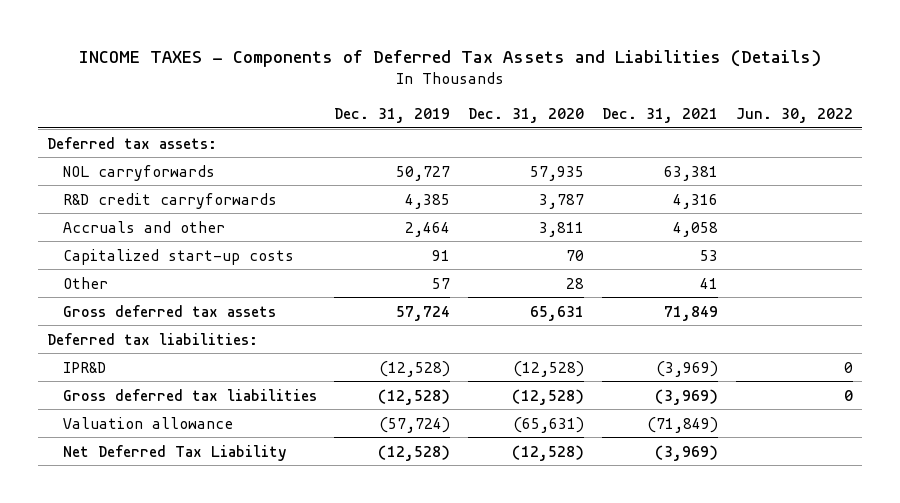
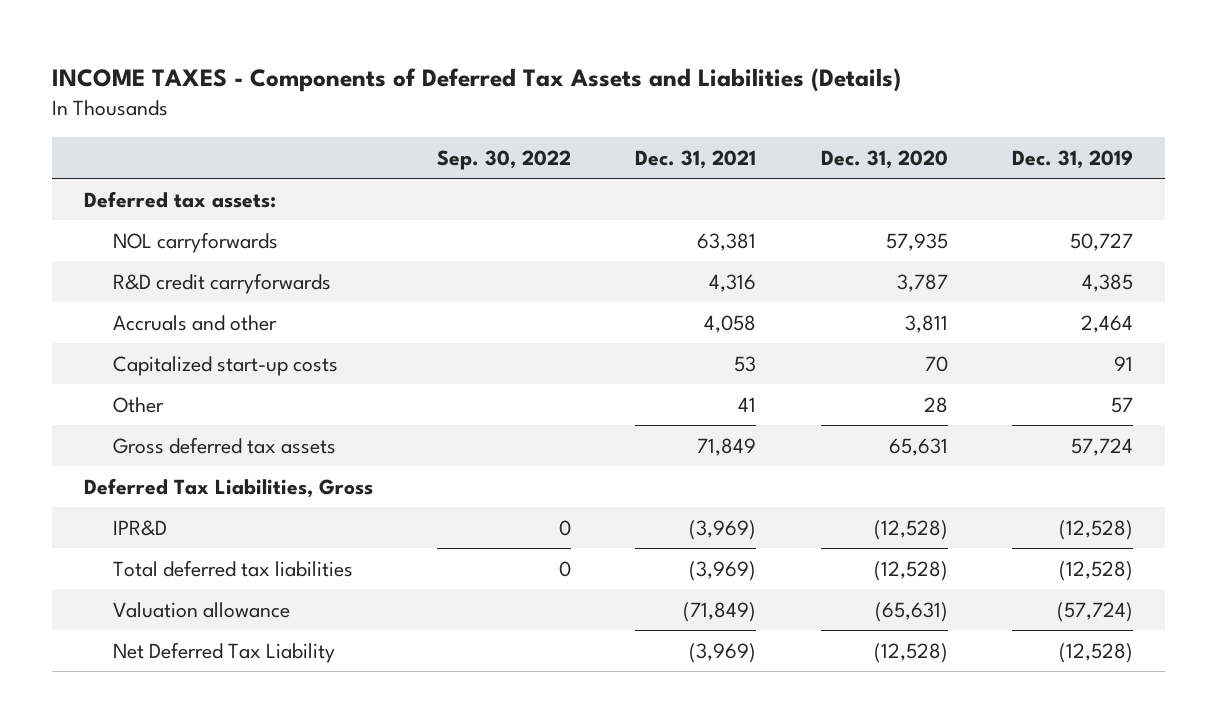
- | Dec. 31, 2019 | Dec. 31, 2020 | Dec. 31, 2021 | Jun. 30, 2022
+ | Sep. 30, 2022 | Dec. 31, 2021 | Dec. 31, 2020 | Dec. 31, 2019
- Deferred tax liabilities:
+ Deferred Tax Liabilities, Gross
- Gross deferred tax liabilities | (12,528) | (12,528) | (3,969) | 0
+ Total deferred tax liabilities | 0 | (3,969) | (12,528) | (12,528)

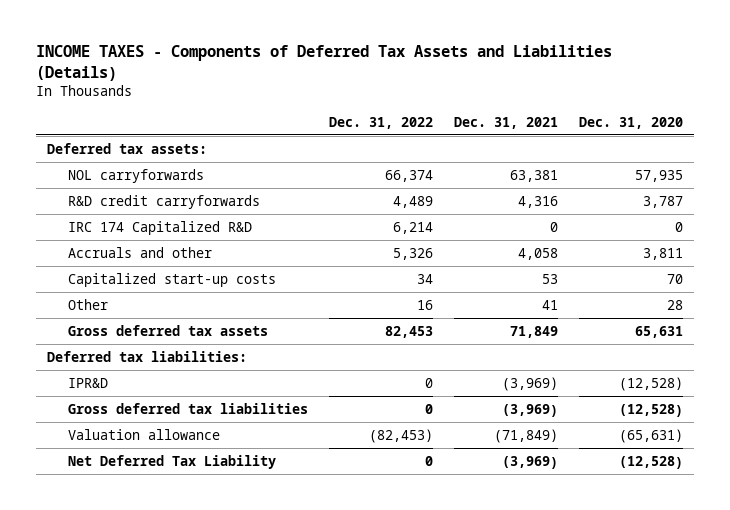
- | Sep. 30, 2022 | Dec. 31, 2021 | Dec. 31, 2020 | Dec. 31, 2019
+ | Dec. 31, 2022 | Dec. 31, 2021 | Dec. 31, 2020
+ IRC 174 Capitalized R&D | 6,214 | 0 | 0
- Deferred Tax Liabilities, Gross
+ Deferred tax liabilities:
- Total deferred tax liabilities | 0 | (3,969) | (12,528) | (12,528)
+ Gross deferred tax liabilities | 0 | (3,969) | (12,528)

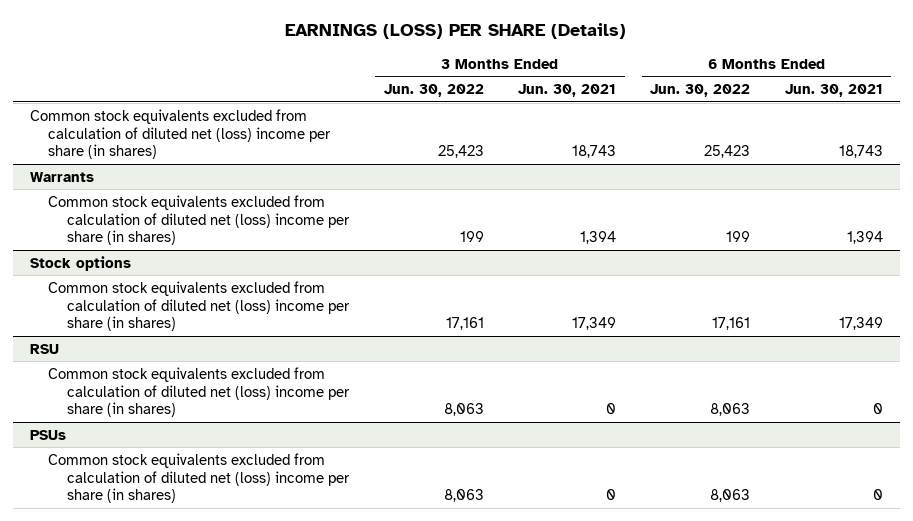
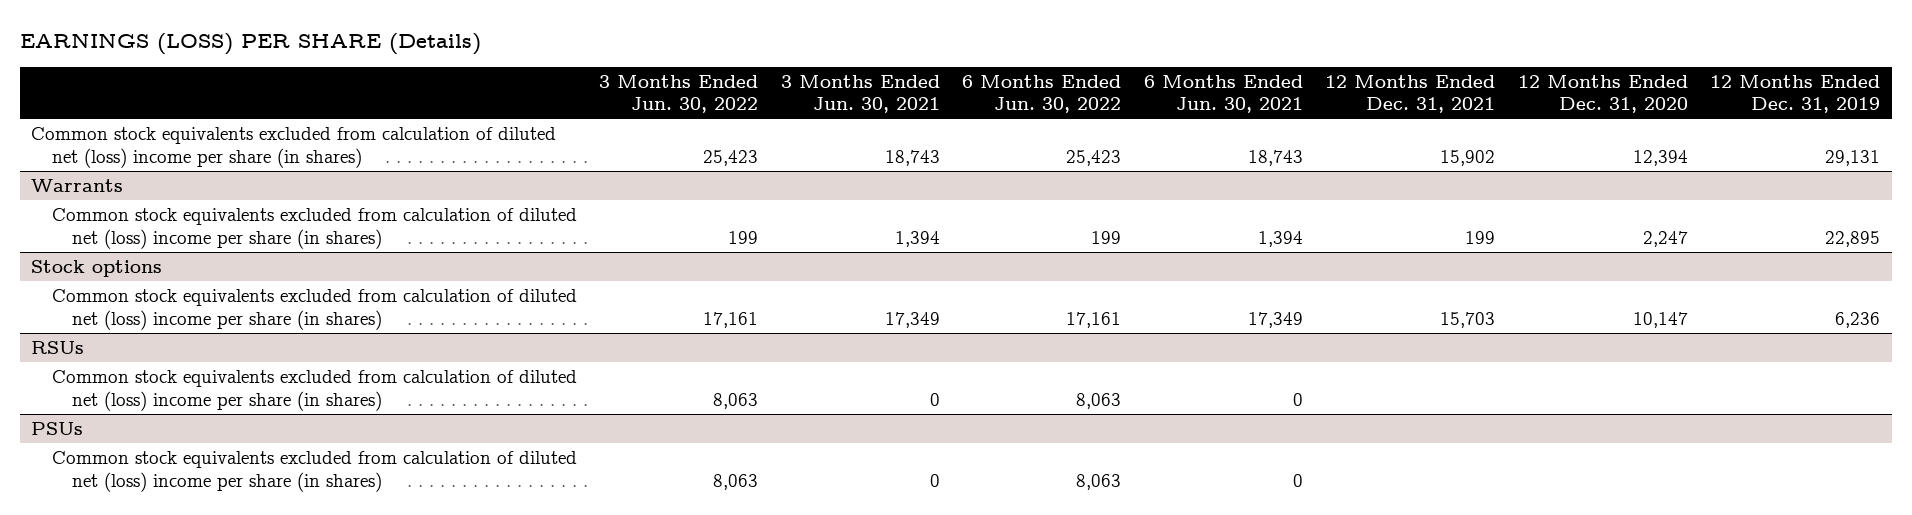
- | 3 Months Ended Jun. 30, 2022 | 3 Months Ended Jun. 30, 2021 | 6 Months Ended Jun. 30, 2022 | 6 Months Ended Jun. 30, 2021
+ | 3 Months Ended Jun. 30, 2022 | 3 Months Ended Jun. 30, 2021 | 6 Months Ended Jun. 30, 2022 | 6 Months Ended Jun. 30, 2021 | 12 Months Ended Dec. 31, 2021 | 12 Months Ended Dec. 31, 2020 | 12 Months Ended Dec. 31, 2019
- RSU
+ RSUs

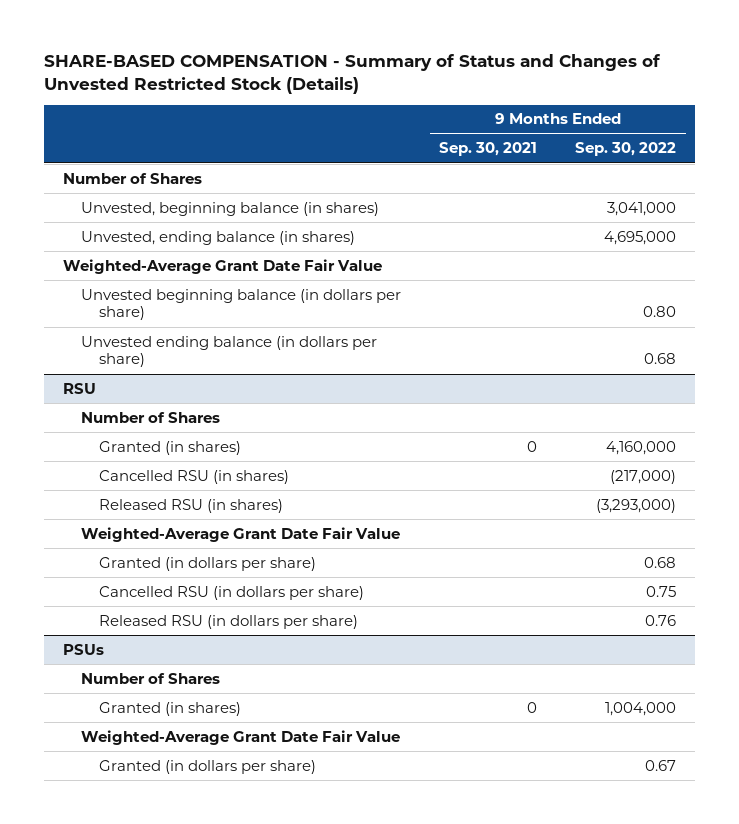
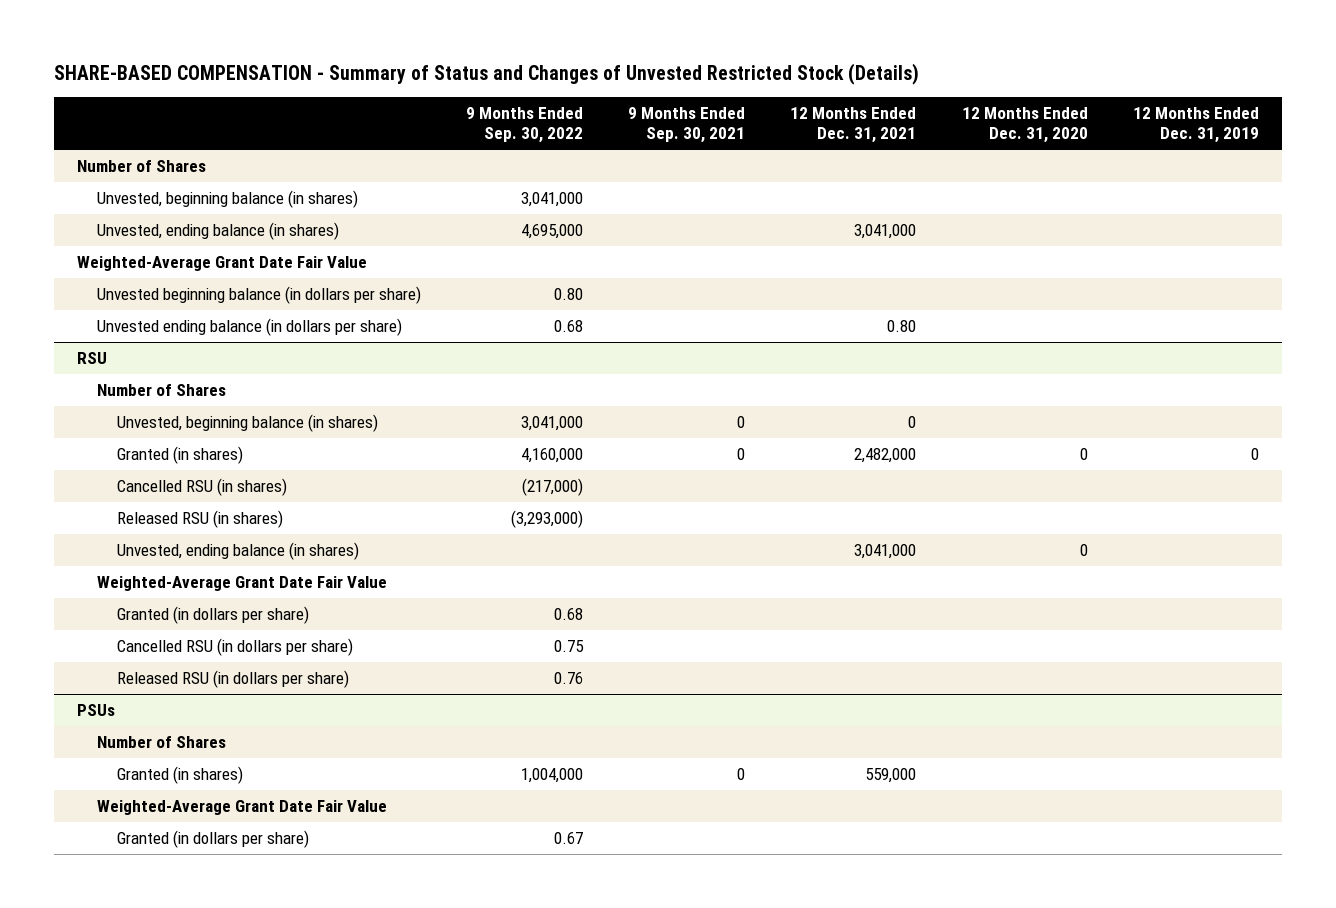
- | 9 Months Ended Sep. 30, 2021 | 9 Months Ended Sep. 30, 2022
+ | 9 Months Ended Sep. 30, 2022 | 9 Months Ended Sep. 30, 2021 | 12 Months Ended Dec. 31, 2021 | 12 Months Ended Dec. 31, 2020 | 12 Months Ended Dec. 31, 2019
@ RSU
+ Unvested, beginning balance (in shares) | 3,041,000 | 0 | 0 | |
+ Unvested, ending balance (in shares) | | | 3,041,000 | 0 |

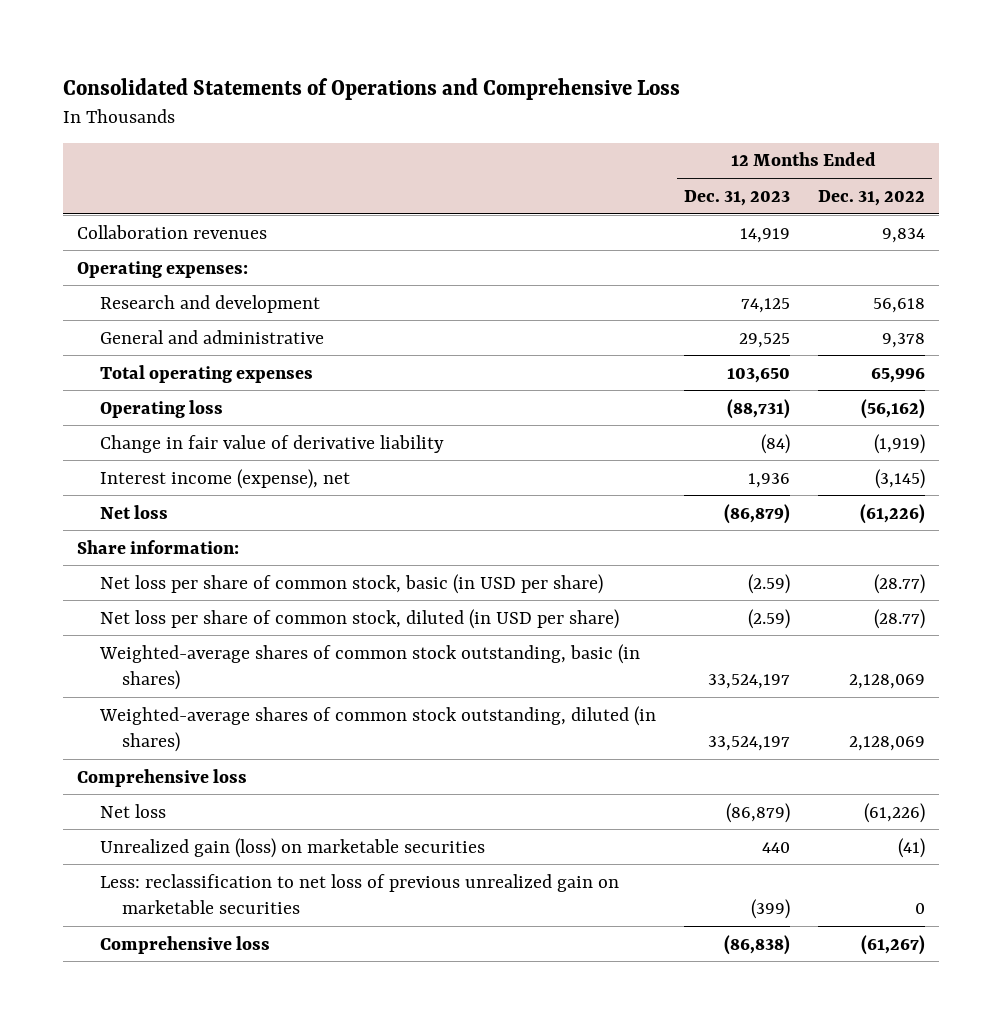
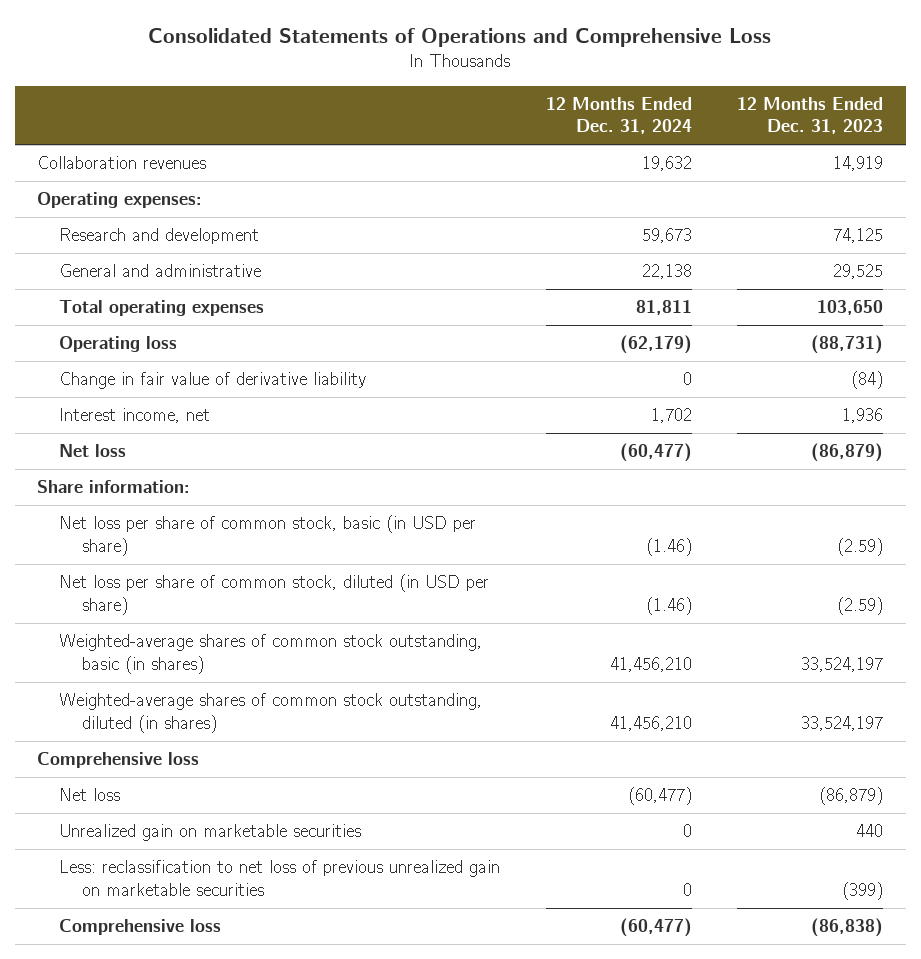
- | 12 Months Ended Dec. 31, 2023 | 12 Months Ended Dec. 31, 2022
+ | 12 Months Ended Dec. 31, 2024 | 12 Months Ended Dec. 31, 2023
- Interest income (expense), net | 1,936 | (3,145)
+ Interest income, net | 1,702 | 1,936
- Unrealized gain (loss) on marketable securities | 440 | (41)
+ Unrealized gain on marketable securities | 0 | 440

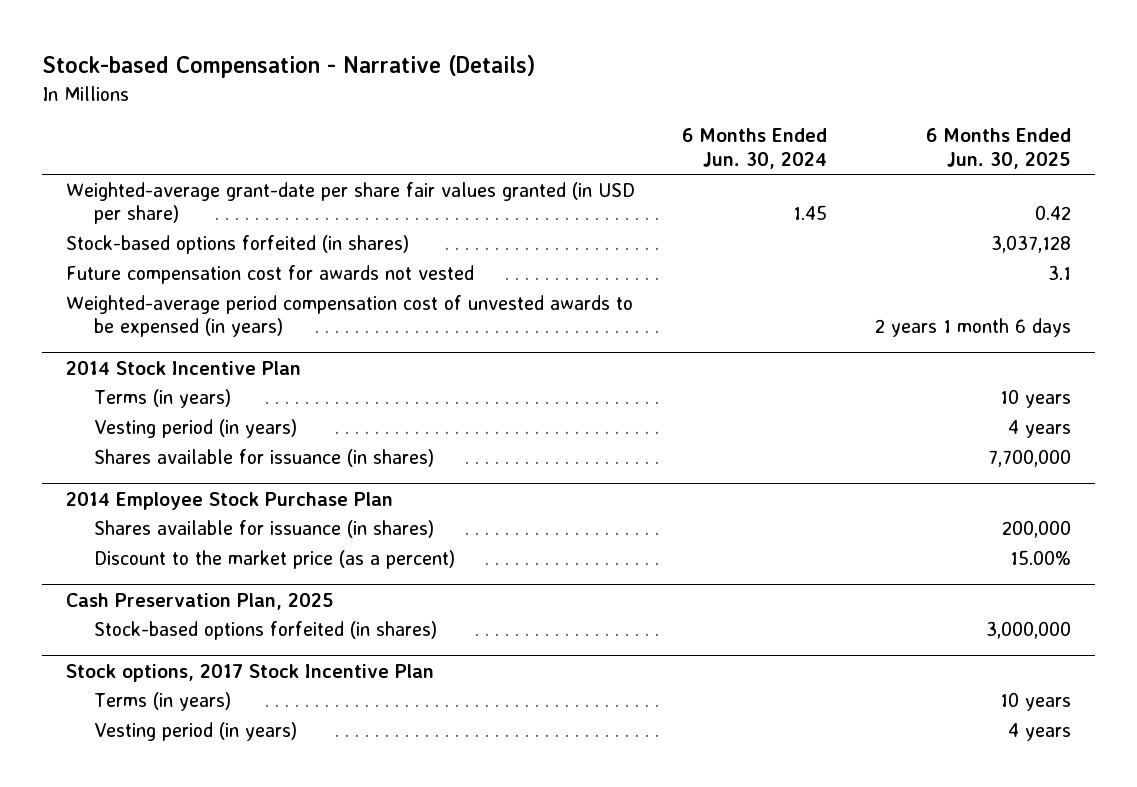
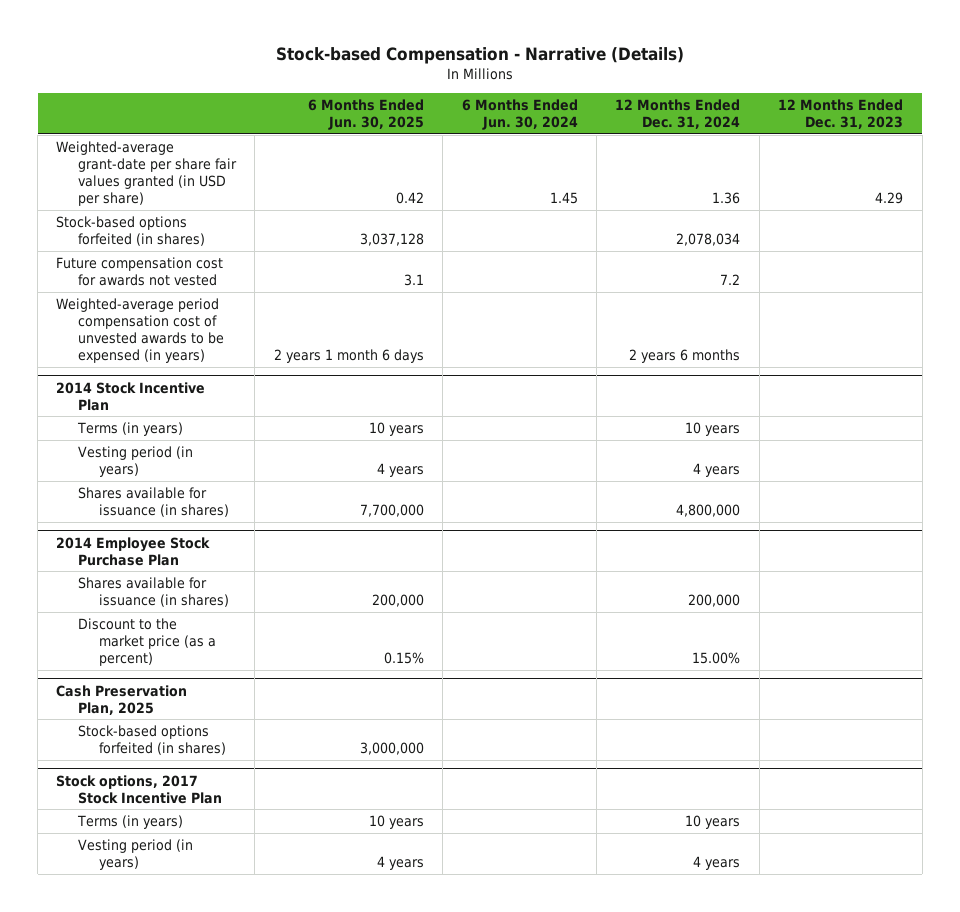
- | 6 Months Ended Jun. 30, 2024 | 6 Months Ended Jun. 30, 2025
+ | 6 Months Ended Jun. 30, 2025 | 6 Months Ended Jun. 30, 2024 | 12 Months Ended Dec. 31, 2024 | 12 Months Ended Dec. 31, 2023
@ 2014 Employee Stock Purchase Plan
- Discount to the market price (as a percent) | | 15.00%
+ Discount to the market price (as a percent) | 0.15% | | 15.00% |

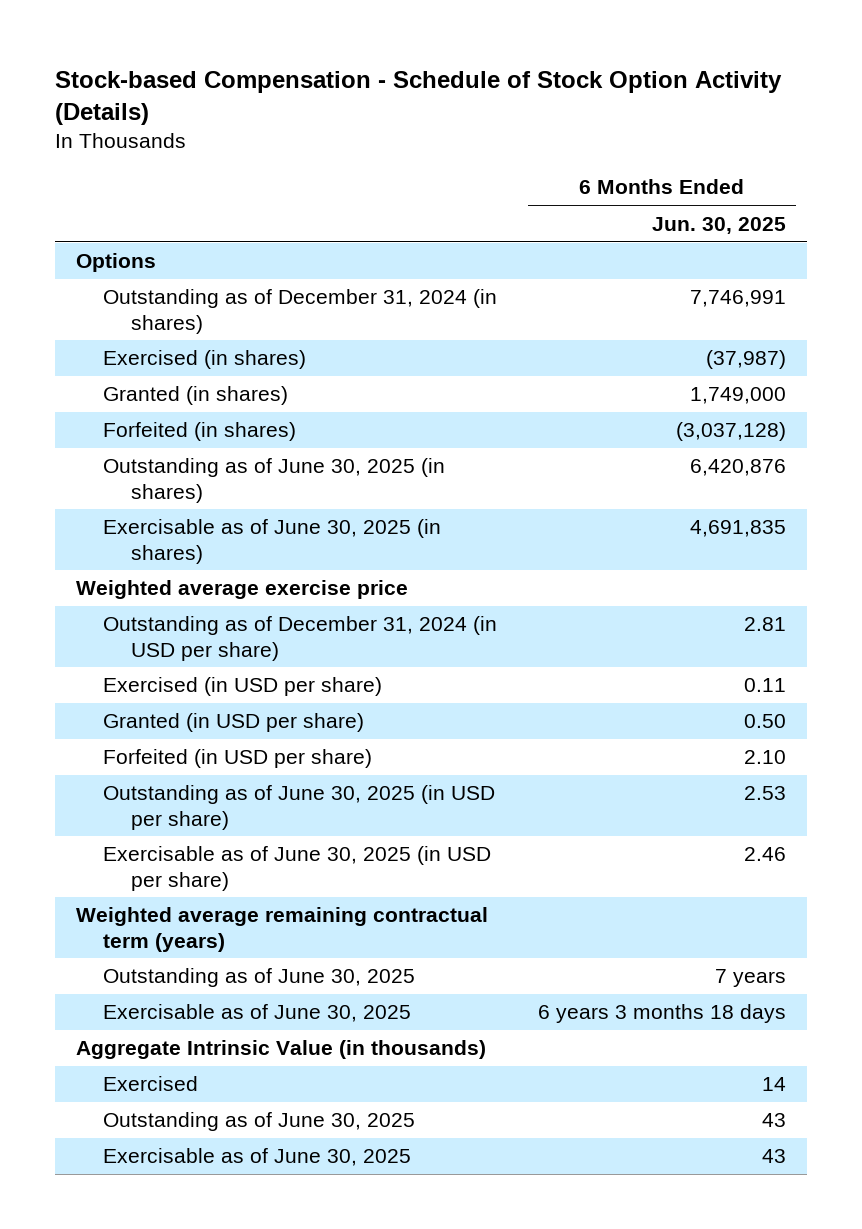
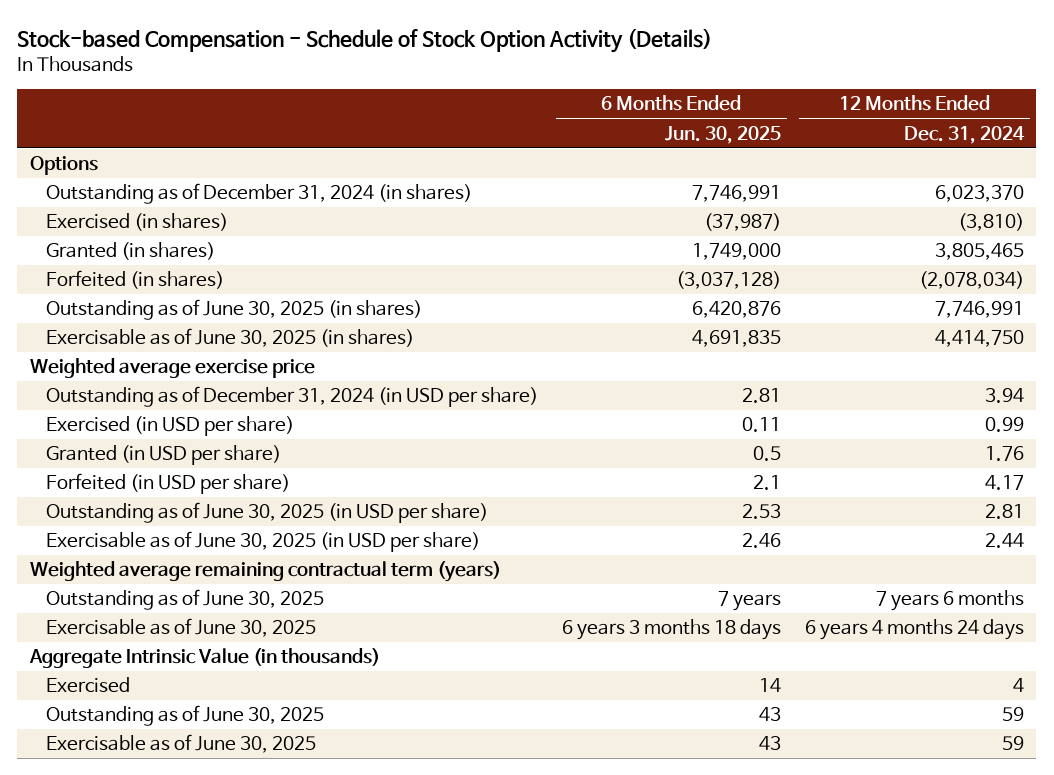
- | 6 Months Ended Jun. 30, 2025
+ | 6 Months Ended Jun. 30, 2025 | 12 Months Ended Dec. 31, 2024
- Granted (in USD per share) | 0.50
- Forfeited (in USD per share) | 2.10
+ Granted (in USD per share) | 0.5 | 1.76
+ Forfeited (in USD per share) | 2.1 | 4.17

